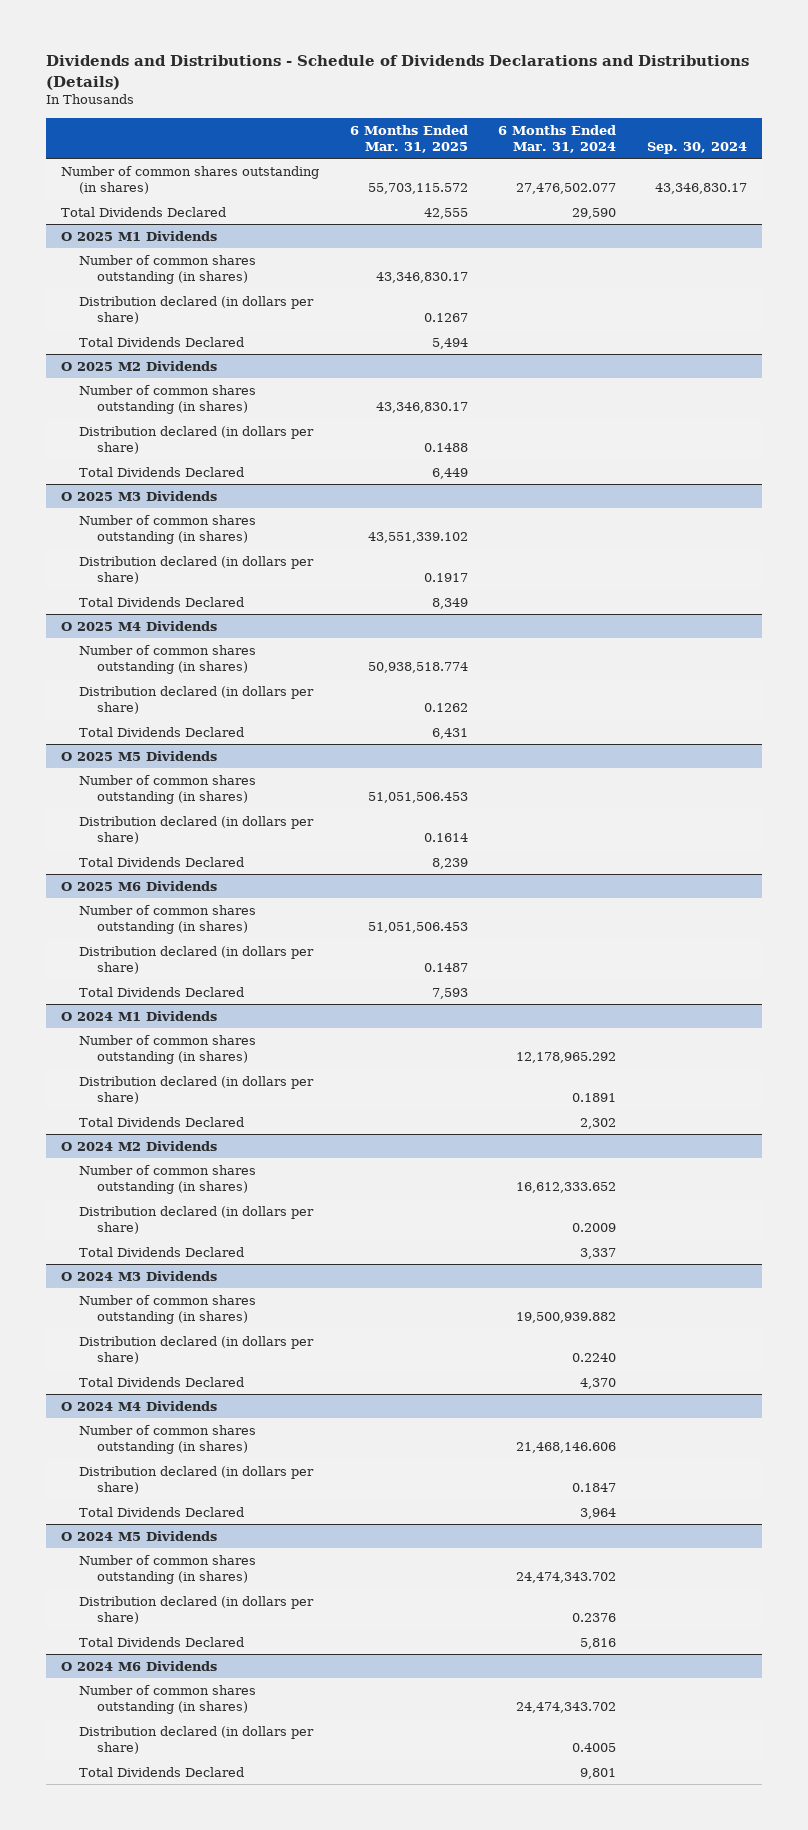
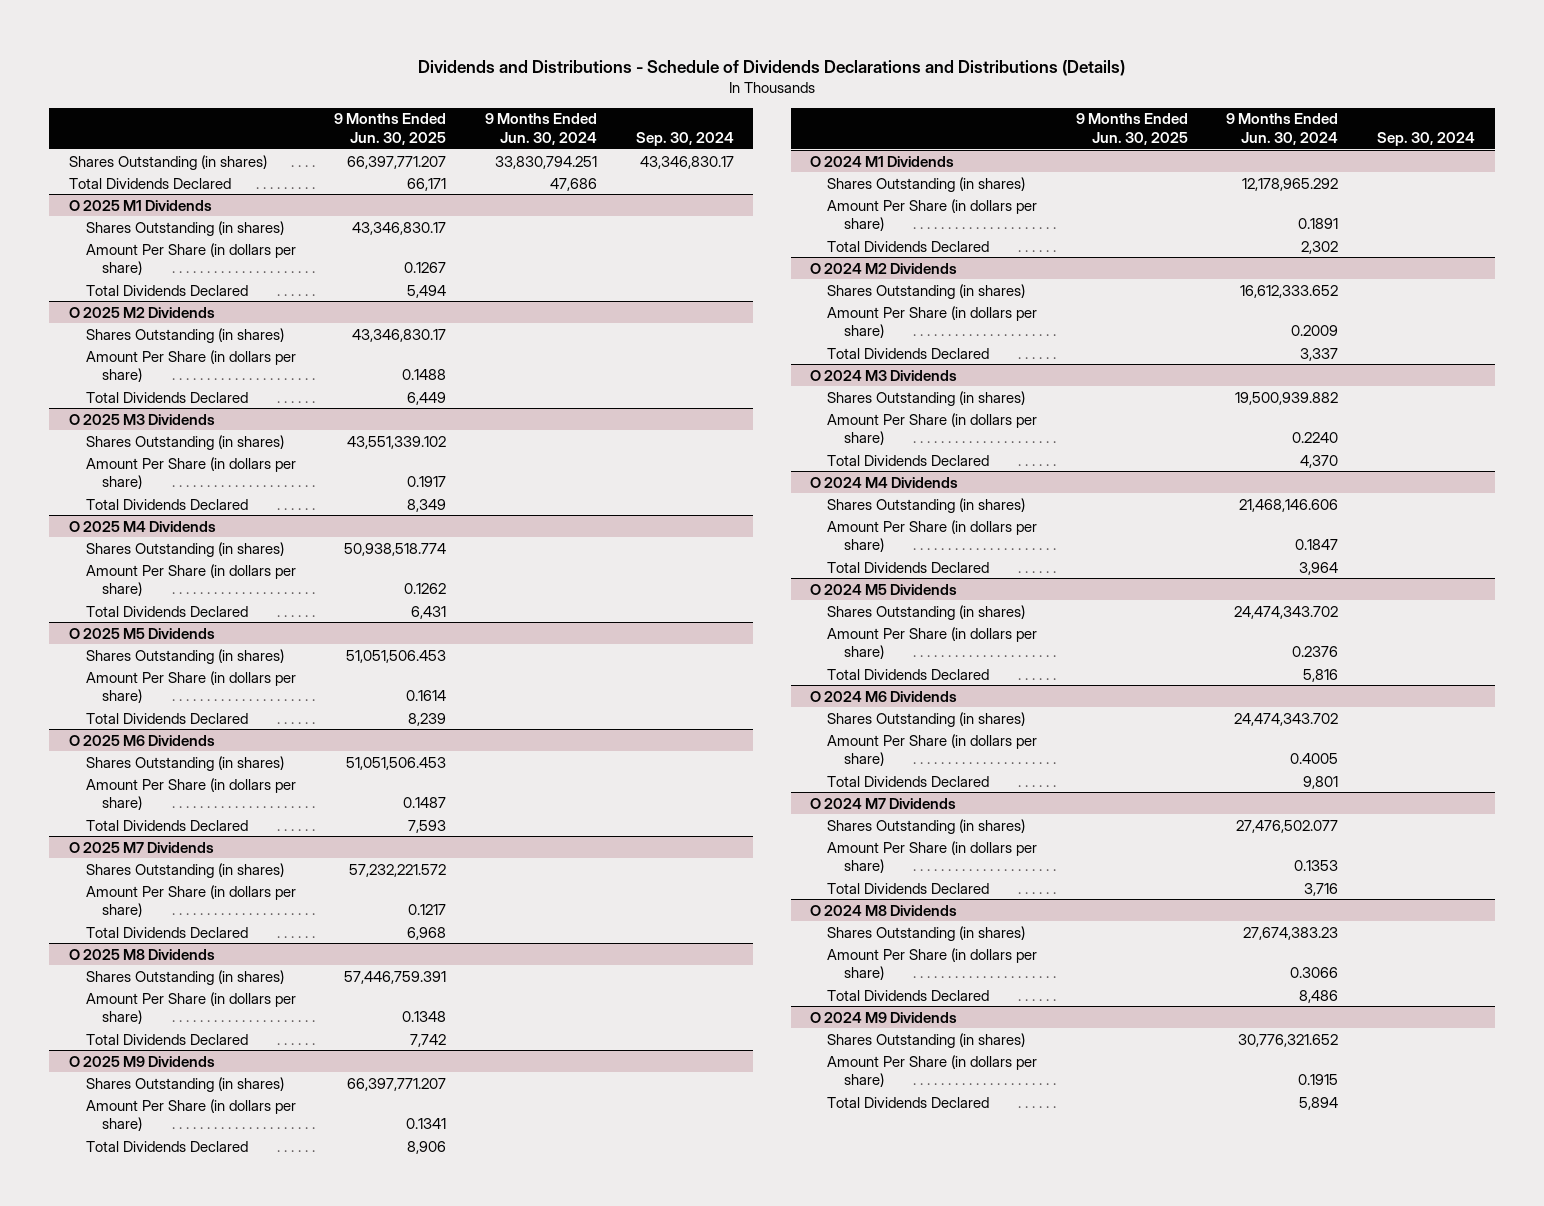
- | 6 Months Ended Mar. 31, 2025 | 6 Months Ended Mar. 31, 2024 | Sep. 30, 2024
+ | 9 Months Ended Jun. 30, 2025 | 9 Months Ended Jun. 30, 2024 | Sep. 30, 2024
- Number of common shares outstanding (in shares) | 55,703,115.572 | 27,476,502.077 | 43,346,830.17
+ Shares Outstanding (in shares) | 66,397,771.207 | 33,830,794.251 | 43,346,830.17
@ O 2025 M1 Dividends
- Number of common shares outstanding (in shares) | 43,346,830.17 | |
- Distribution declared (in dollars per share) | 0.1267 | |
+ Shares Outstanding (in shares) | 43,346,830.17 | |
+ Amount Per Share (in dollars per share) | 0.1267 | |
@ O 2025 M2 Dividends
- Number of common shares outstanding (in shares) | 43,346,830.17 | |
- Distribution declared (in dollars per share) | 0.1488 | |
+ Shares Outstanding (in shares) | 43,346,830.17 | |
+ Amount Per Share (in dollars per share) | 0.1488 | |
@ O 2025 M3 Dividends
- Number of common shares outstanding (in shares) | 43,551,339.102 | |
- Distribution declared (in dollars per share) | 0.1917 | |
+ Shares Outstanding (in shares) | 43,551,339.102 | |
+ Amount Per Share (in dollars per share) | 0.1917 | |
@ O 2025 M4 Dividends
- Number of common shares outstanding (in shares) | 50,938,518.774 | |
- Distribution declared (in dollars per share) | 0.1262 | |
+ Shares Outstanding (in shares) | 50,938,518.774 | |
+ Amount Per Share (in dollars per share) | 0.1262 | |
@ O 2025 M5 Dividends
- Number of common shares outstanding (in shares) | 51,051,506.453 | |
- Distribution declared (in dollars per share) | 0.1614 | |
+ Shares Outstanding (in shares) | 51,051,506.453 | |
+ Amount Per Share (in dollars per share) | 0.1614 | |
@ O 2025 M6 Dividends
- Number of common shares outstanding (in shares) | 51,051,506.453 | |
- Distribution declared (in dollars per share) | 0.1487 | |
+ Shares Outstanding (in shares) | 51,051,506.453 | |
+ Amount Per Share (in dollars per share) | 0.1487 | |
+ O 2025 M7 Dividends
+ Shares Outstanding (in shares) | 57,232,221.572 | |
+ Amount Per Share (in dollars per share) | 0.1217 | |
+ Total Dividends Declared | 6,968 | |
+ O 2025 M8 Dividends
+ Shares Outstanding (in shares) | 57,446,759.391 | |
+ Amount Per Share (in dollars per share) | 0.1348 | |
+ Total Dividends Declared | 7,742 | |
+ O 2025 M9 Dividends
+ Shares Outstanding (in shares) | 66,397,771.207 | |
+ Amount Per Share (in dollars per share) | 0.1341 | |
+ Total Dividends Declared | 8,906 | |
@ O 2024 M1 Dividends
- Number of common shares outstanding (in shares) | | 12,178,965.292 |
- Distribution declared (in dollars per share) | | 0.1891 |
+ Shares Outstanding (in shares) | | 12,178,965.292 |
+ Amount Per Share (in dollars per share) | | 0.1891 |
@ O 2024 M2 Dividends
- Number of common shares outstanding (in shares) | | 16,612,333.652 |
- Distribution declared (in dollars per share) | | 0.2009 |
+ Shares Outstanding (in shares) | | 16,612,333.652 |
+ Amount Per Share (in dollars per share) | | 0.2009 |
@ O 2024 M3 Dividends
- Number of common shares outstanding (in shares) | | 19,500,939.882 |
- Distribution declared (in dollars per share) | | 0.2240 |
+ Shares Outstanding (in shares) | | 19,500,939.882 |
+ Amount Per Share (in dollars per share) | | 0.2240 |
@ O 2024 M4 Dividends
- Number of common shares outstanding (in shares) | | 21,468,146.606 |
- Distribution declared (in dollars per share) | | 0.1847 |
+ Shares Outstanding (in shares) | | 21,468,146.606 |
+ Amount Per Share (in dollars per share) | | 0.1847 |
@ O 2024 M5 Dividends
- Number of common shares outstanding (in shares) | | 24,474,343.702 |
- Distribution declared (in dollars per share) | | 0.2376 |
+ Shares Outstanding (in shares) | | 24,474,343.702 |
+ Amount Per Share (in dollars per share) | | 0.2376 |
@ O 2024 M6 Dividends
- Number of common shares outstanding (in shares) | | 24,474,343.702 |
- Distribution declared (in dollars per share) | | 0.4005 |
+ Shares Outstanding (in shares) | | 24,474,343.702 |
+ Amount Per Share (in dollars per share) | | 0.4005 |
+ O 2024 M7 Dividends
+ Shares Outstanding (in shares) | | 27,476,502.077 |
+ Amount Per Share (in dollars per share) | | 0.1353 |
+ Total Dividends Declared | | 3,716 |
+ O 2024 M8 Dividends
+ Shares Outstanding (in shares) | | 27,674,383.23 |
+ Amount Per Share (in dollars per share) | | 0.3066 |
+ Total Dividends Declared | | 8,486 |
+ O 2024 M9 Dividends
+ Shares Outstanding (in shares) | | 30,776,321.652 |
+ Amount Per Share (in dollars per share) | | 0.1915 |
+ Total Dividends Declared | | 5,894 |

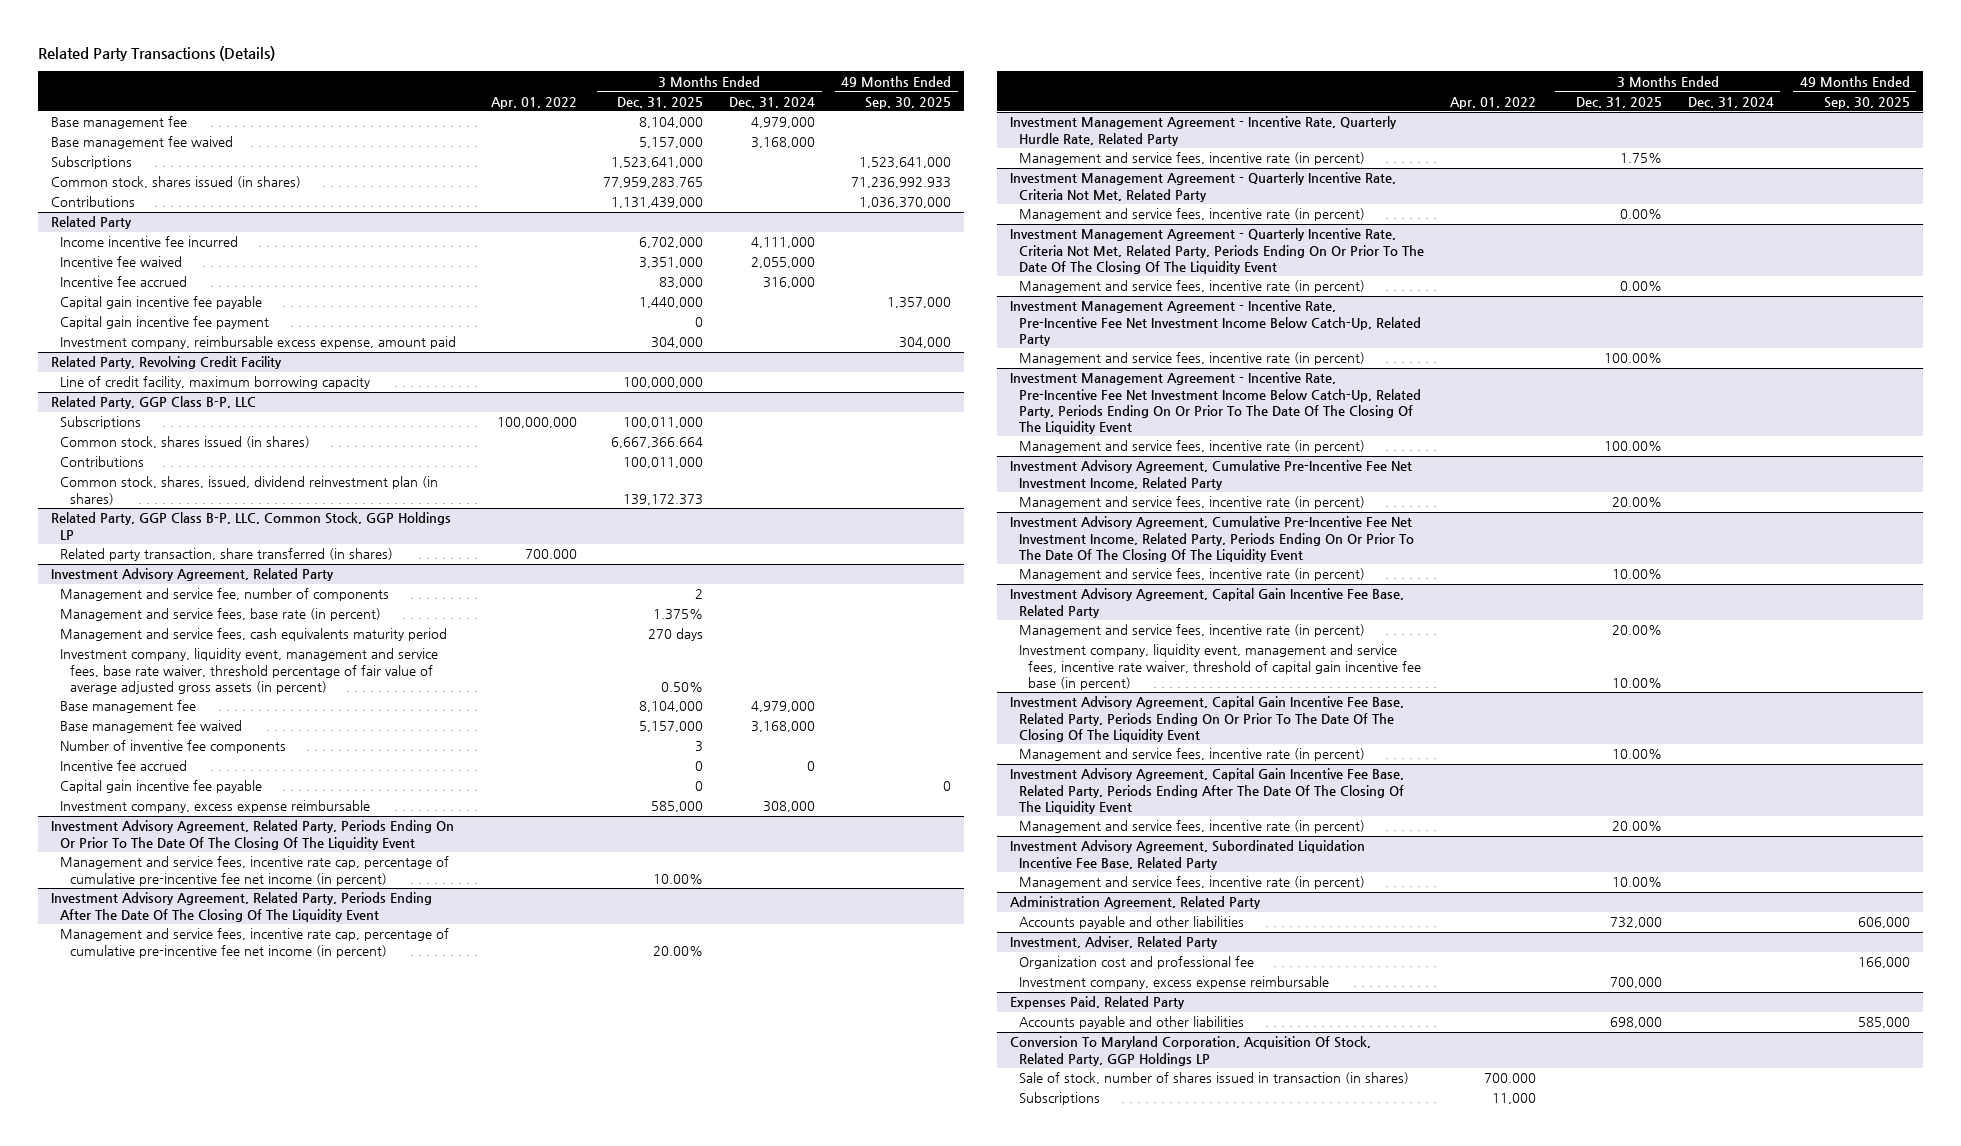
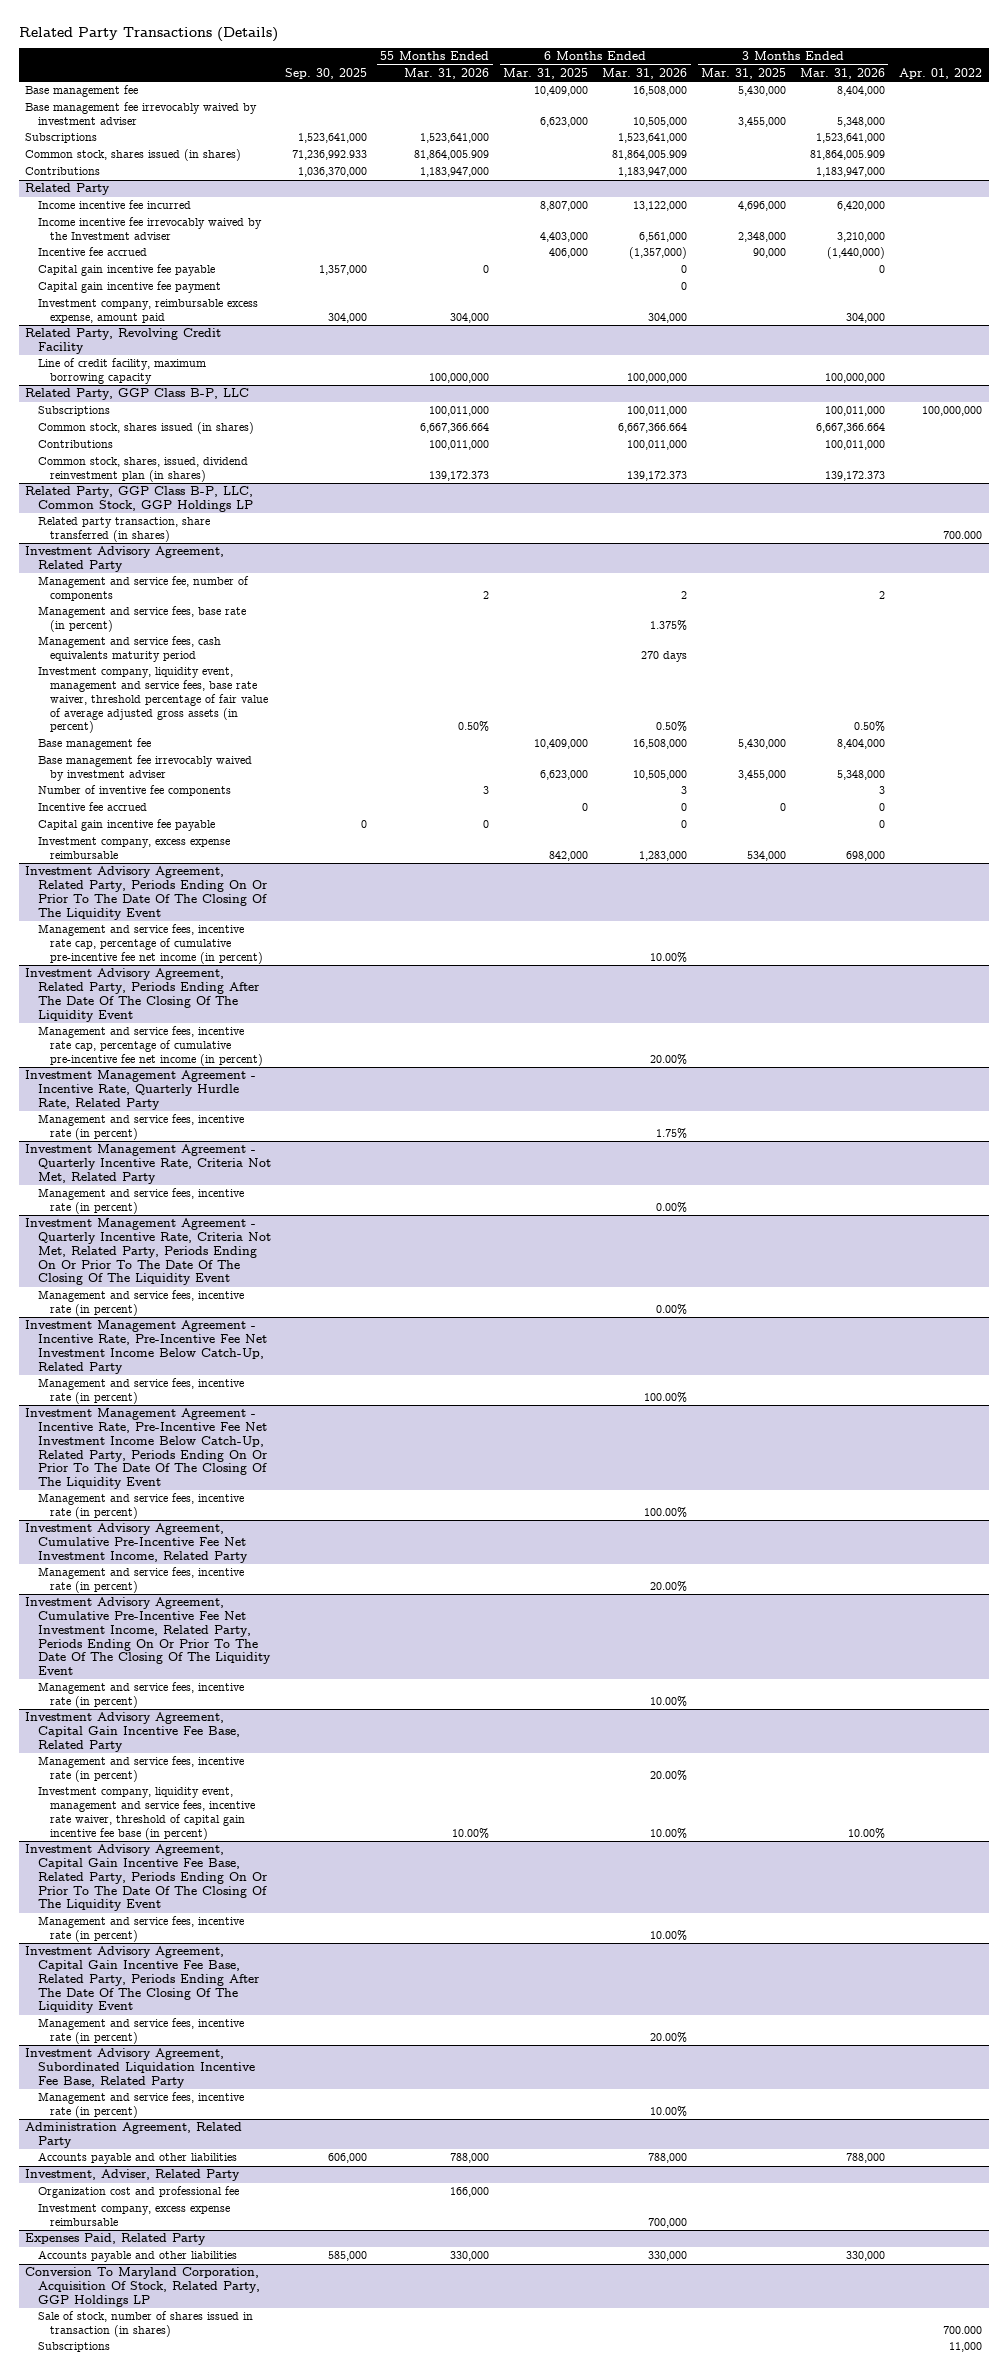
- | Apr. 01, 2022 | 3 Months Ended Dec. 31, 2025 | 3 Months Ended Dec. 31, 2024 | 49 Months Ended Sep. 30, 2025
+ | Sep. 30, 2025 | 55 Months Ended Mar. 31, 2026 | 6 Months Ended Mar. 31, 2025 | 6 Months Ended Mar. 31, 2026 | 3 Months Ended Mar. 31, 2025 | 3 Months Ended Mar. 31, 2026 | Apr. 01, 2022
- Base management fee waived | | 5,157,000 | 3,168,000 |
+ Base management fee irrevocably waived by investment adviser | | | 6,623,000 | 10,505,000 | 3,455,000 | 5,348,000 |
@ Related Party
- Incentive fee waived | | 3,351,000 | 2,055,000 |
+ Income incentive fee irrevocably waived by the Investment adviser | | | 4,403,000 | 6,561,000 | 2,348,000 | 3,210,000 |
@ Investment Advisory Agreement, Related Party
- Base management fee waived | | 5,157,000 | 3,168,000 |
+ Base management fee irrevocably waived by investment adviser | | | 6,623,000 | 10,505,000 | 3,455,000 | 5,348,000 |

